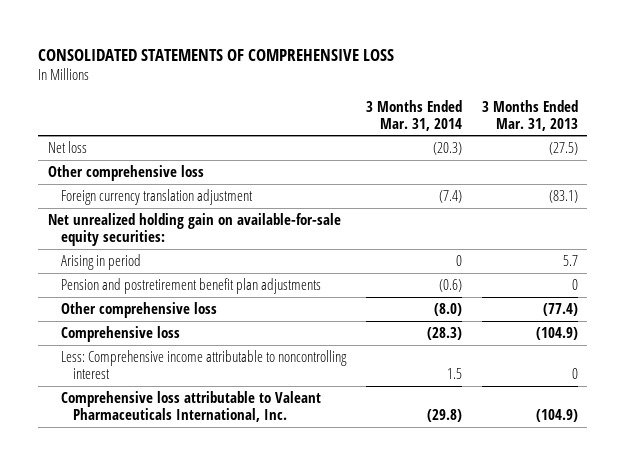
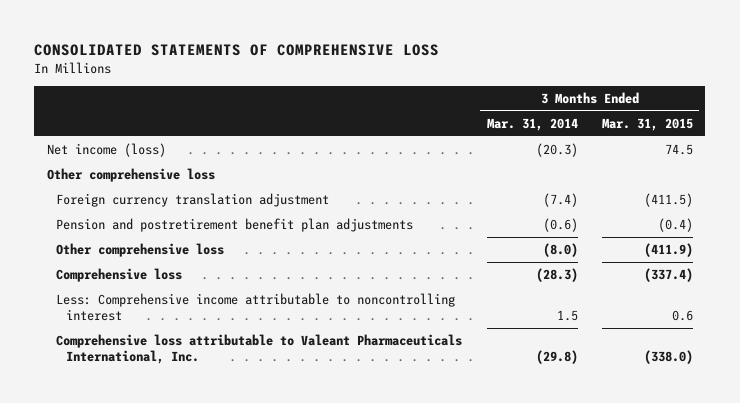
- | 3 Months Ended Mar. 31, 2014 | 3 Months Ended Mar. 31, 2013
+ | 3 Months Ended Mar. 31, 2014 | 3 Months Ended Mar. 31, 2015
- Net loss | (20.3) | (27.5)
+ Net income (loss) | (20.3) | 74.5
- Net unrealized holding gain on available-for-sale equity securities:
- Arising in period | 0 | 5.7

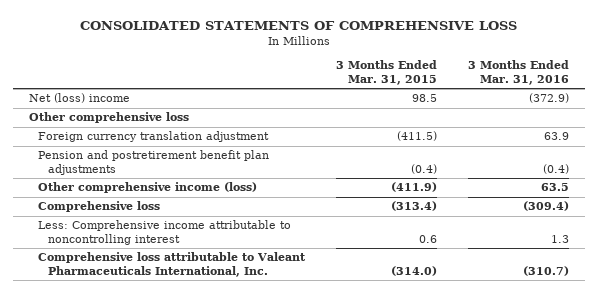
- | 3 Months Ended Mar. 31, 2014 | 3 Months Ended Mar. 31, 2015
+ | 3 Months Ended Mar. 31, 2015 | 3 Months Ended Mar. 31, 2016
- Net income (loss) | (20.3) | 74.5
+ Net (loss) income | 98.5 | (372.9)
- Other comprehensive loss | (8.0) | (411.9)
- Comprehensive loss | (28.3) | (337.4)
+ Other comprehensive income (loss) | (411.9) | 63.5
+ Comprehensive loss | (313.4) | (309.4)
- Comprehensive loss attributable to Valeant Pharmaceuticals International, Inc. | (29.8) | (338.0)
+ Comprehensive loss attributable to Valeant Pharmaceuticals International, Inc. | (314.0) | (310.7)

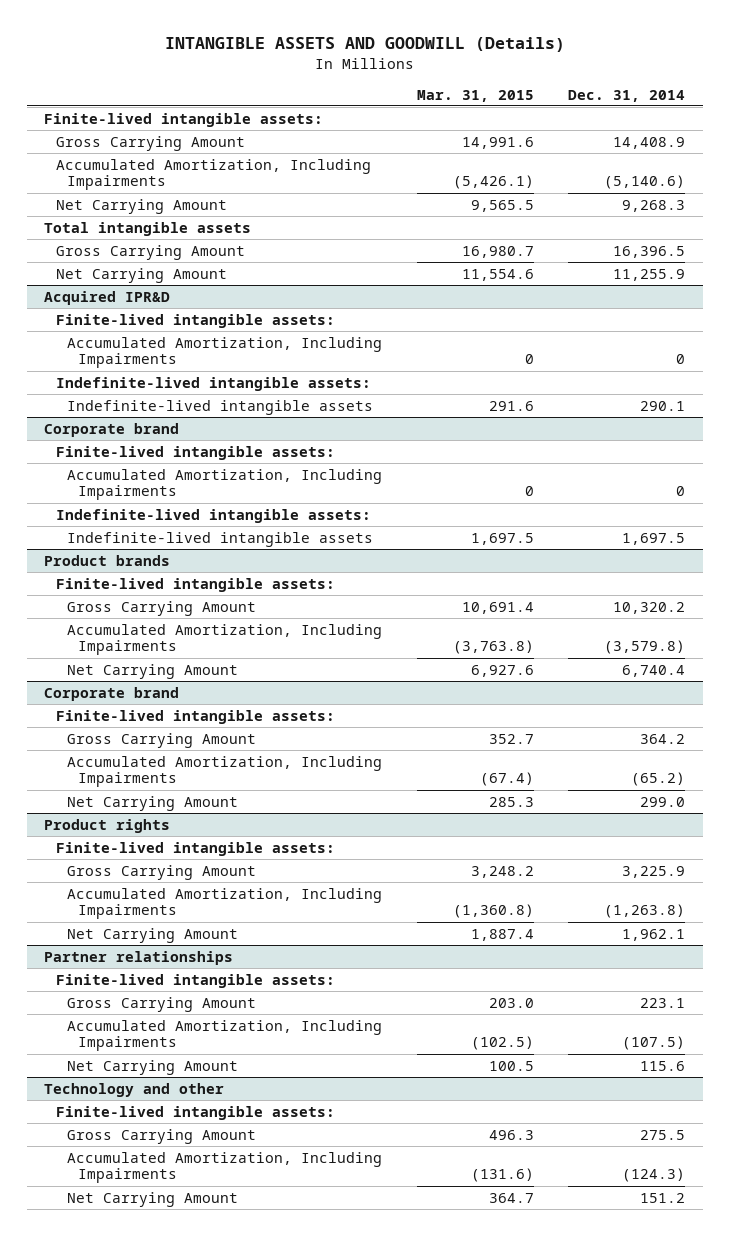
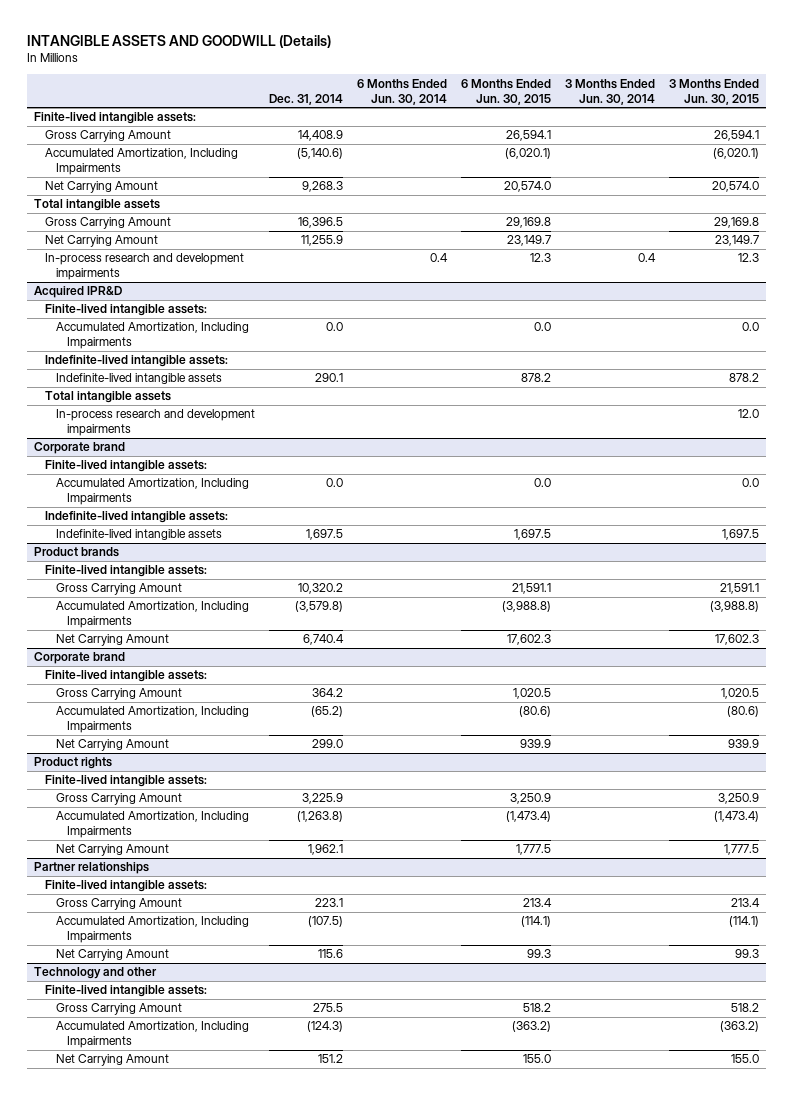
- | Mar. 31, 2015 | Dec. 31, 2014
+ | Dec. 31, 2014 | 6 Months Ended Jun. 30, 2014 | 6 Months Ended Jun. 30, 2015 | 3 Months Ended Jun. 30, 2014 | 3 Months Ended Jun. 30, 2015
+ In-process research and development impairments | | 0.4 | 12.3 | 0.4 | 12.3
@ Acquired IPR&D
- Accumulated Amortization, Including Impairments | 0 | 0
+ Accumulated Amortization, Including Impairments | 0.0 | | 0.0 | | 0.0
+ Total intangible assets
+ In-process research and development impairments | | | | | 12.0
@ Corporate brand
- Accumulated Amortization, Including Impairments | 0 | 0
+ Accumulated Amortization, Including Impairments | 0.0 | | 0.0 | | 0.0

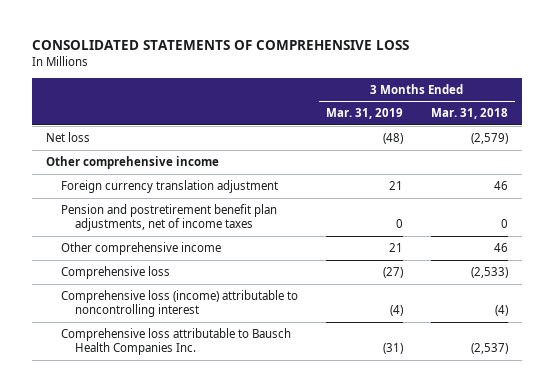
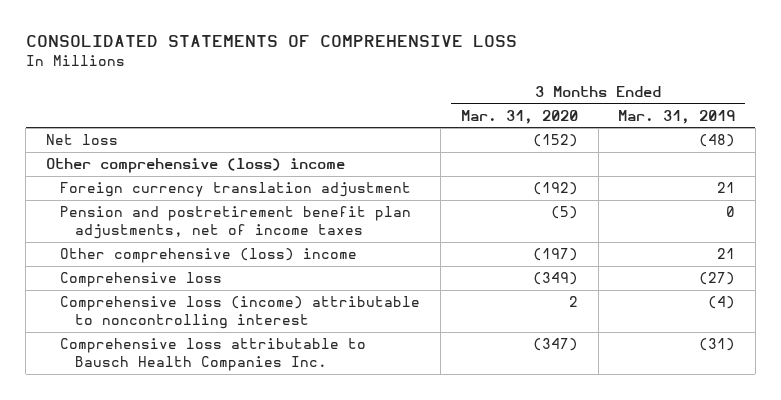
- | 3 Months Ended Mar. 31, 2019 | 3 Months Ended Mar. 31, 2018
+ | 3 Months Ended Mar. 31, 2020 | 3 Months Ended Mar. 31, 2019
- Other comprehensive income
+ Other comprehensive (loss) income
- Other comprehensive income | 21 | 46
+ Other comprehensive (loss) income | (197) | 21

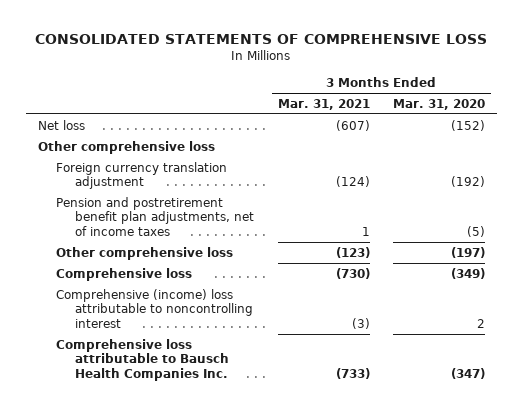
- | 3 Months Ended Mar. 31, 2020 | 3 Months Ended Mar. 31, 2019
+ | 3 Months Ended Mar. 31, 2021 | 3 Months Ended Mar. 31, 2020
- Other comprehensive (loss) income
+ Other comprehensive loss
- Other comprehensive (loss) income | (197) | 21
+ Other comprehensive loss | (123) | (197)
- Comprehensive loss (income) attributable to noncontrolling interest | 2 | (4)
+ Comprehensive (income) loss attributable to noncontrolling interest | (3) | 2

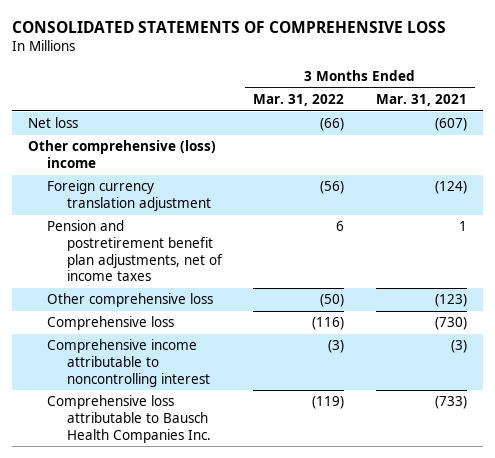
- | 3 Months Ended Mar. 31, 2021 | 3 Months Ended Mar. 31, 2020
+ | 3 Months Ended Mar. 31, 2022 | 3 Months Ended Mar. 31, 2021
- Other comprehensive loss
+ Other comprehensive (loss) income
- Comprehensive (income) loss attributable to noncontrolling interest | (3) | 2
+ Comprehensive income attributable to noncontrolling interest | (3) | (3)

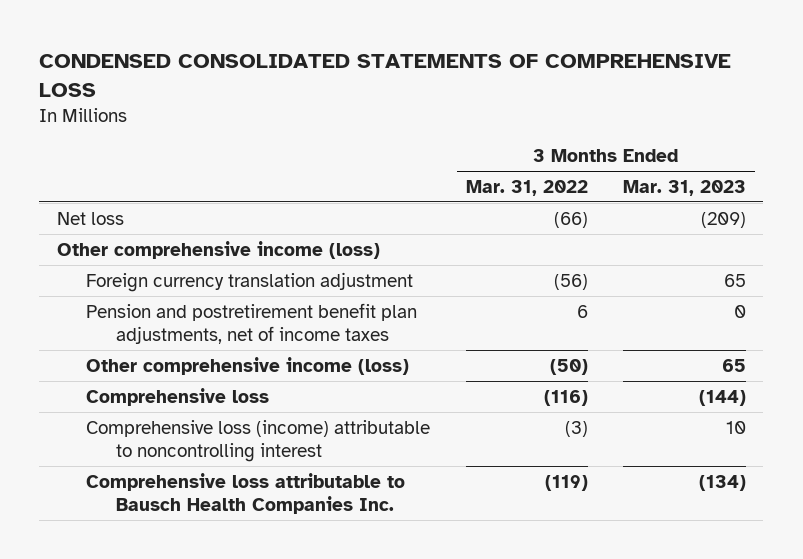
- CONSOLIDATED STATEMENTS OF COMPREHENSIVE LOSS
+ CONDENSED CONSOLIDATED STATEMENTS OF COMPREHENSIVE LOSS
- | 3 Months Ended Mar. 31, 2022 | 3 Months Ended Mar. 31, 2021
+ | 3 Months Ended Mar. 31, 2022 | 3 Months Ended Mar. 31, 2023
- Other comprehensive (loss) income
+ Other comprehensive income (loss)
- Other comprehensive loss | (50) | (123)
+ Other comprehensive income (loss) | (50) | 65
- Comprehensive income attributable to noncontrolling interest | (3) | (3)
+ Comprehensive loss (income) attributable to noncontrolling interest | (3) | 10

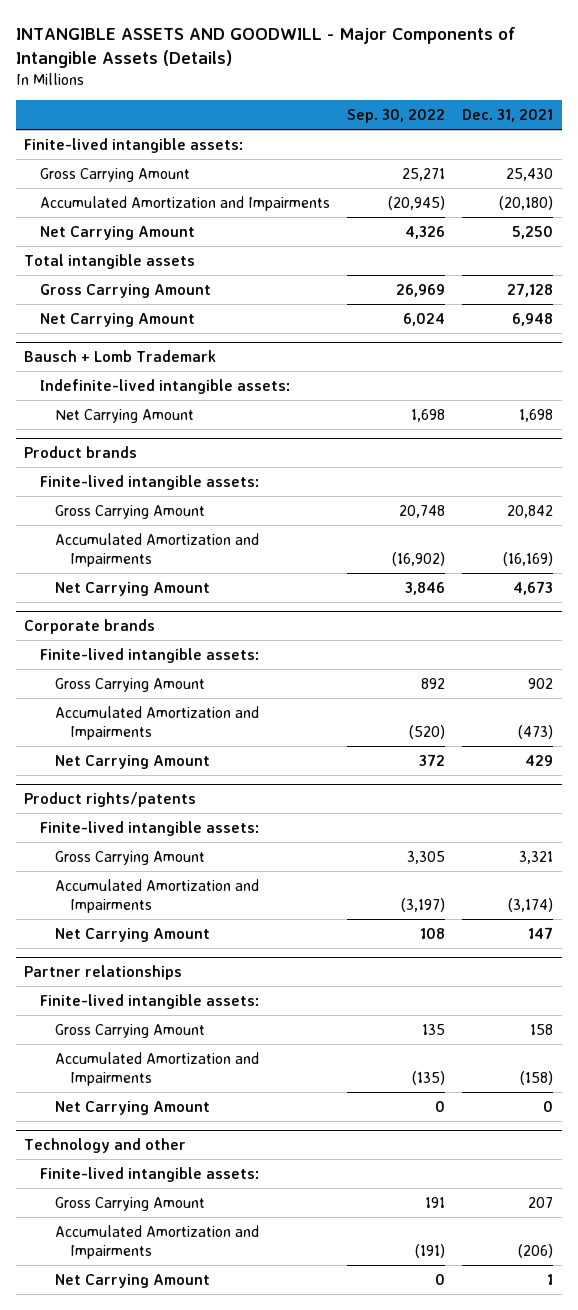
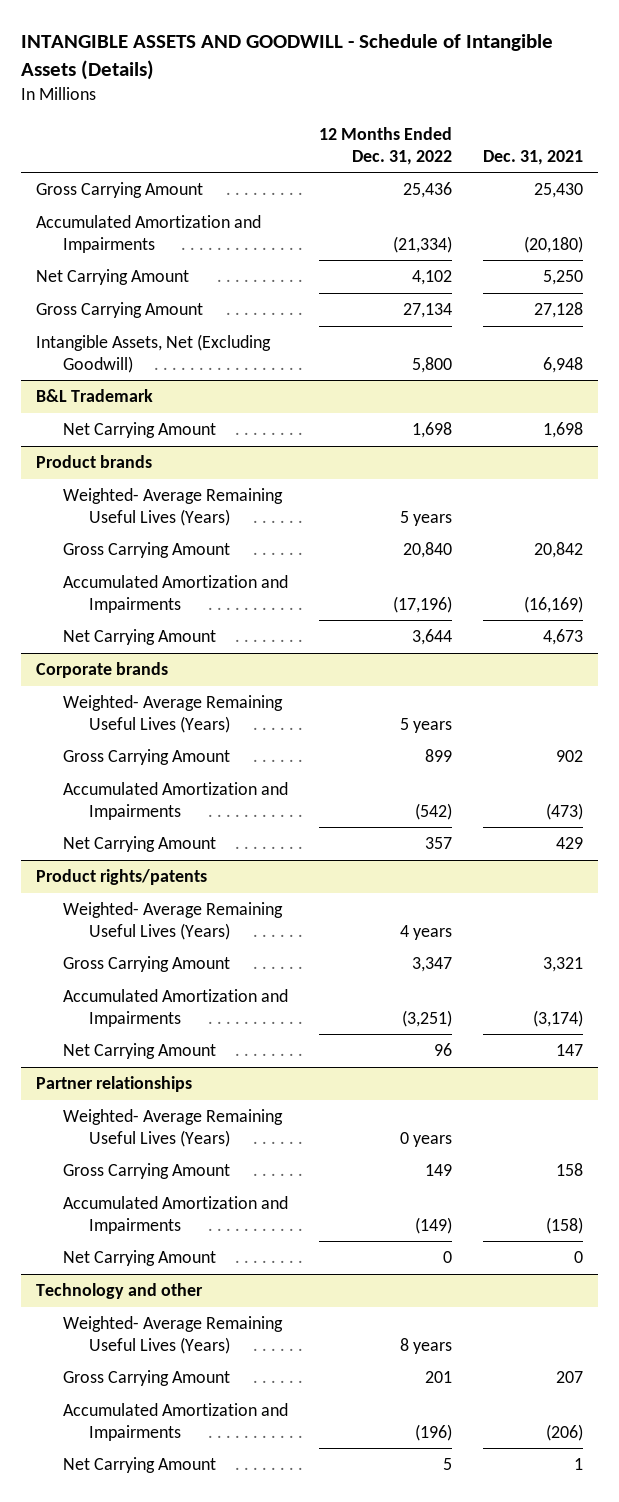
- INTANGIBLE ASSETS AND GOODWILL - Major Components of Intangible Assets (Details)
+ INTANGIBLE ASSETS AND GOODWILL - Schedule of Intangible Assets (Details)
- | Sep. 30, 2022 | Dec. 31, 2021
+ | 12 Months Ended Dec. 31, 2022 | Dec. 31, 2021
- Finite-lived intangible assets:
- Total intangible assets
- Net Carrying Amount | 6,024 | 6,948
- Bausch + Lomb Trademark
- Indefinite-lived intangible assets:
+ Intangible Assets, Net (Excluding Goodwill) | 5,800 | 6,948
+ B&L Trademark
@ Product brands
- Finite-lived intangible assets:
+ Weighted- Average Remaining Useful Lives (Years) | 5 years |
@ Corporate brands
- Finite-lived intangible assets:
+ Weighted- Average Remaining Useful Lives (Years) | 5 years |
@ Product rights/patents
- Finite-lived intangible assets:
+ Weighted- Average Remaining Useful Lives (Years) | 4 years |
@ Partner relationships
- Finite-lived intangible assets:
+ Weighted- Average Remaining Useful Lives (Years) | 0 years |
@ Technology and other
- Finite-lived intangible assets:
+ Weighted- Average Remaining Useful Lives (Years) | 8 years |

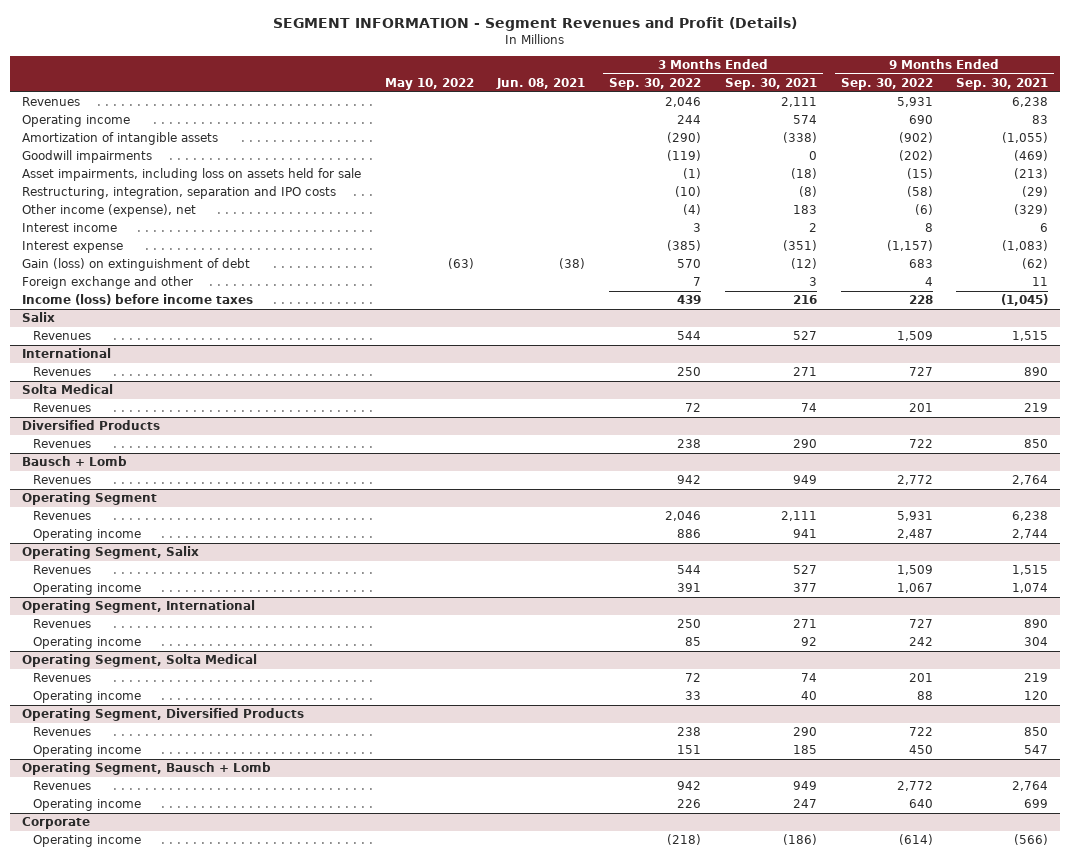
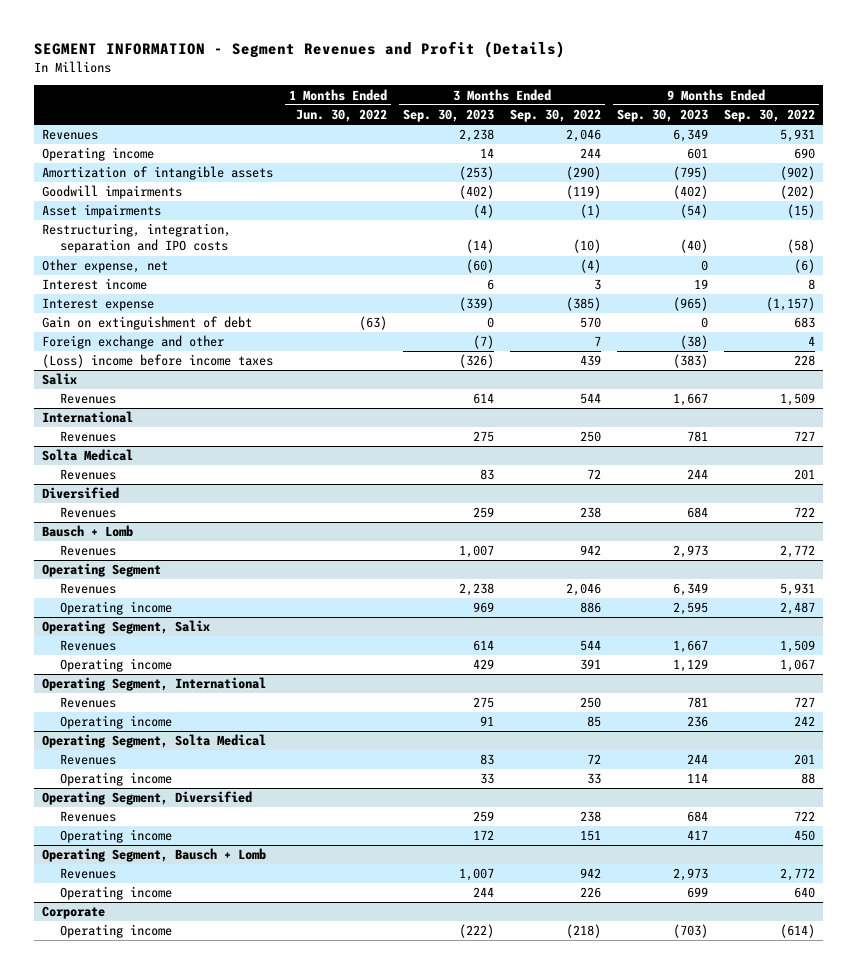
- | May 10, 2022 | Jun. 08, 2021 | 3 Months Ended Sep. 30, 2022 | 3 Months Ended Sep. 30, 2021 | 9 Months Ended Sep. 30, 2022 | 9 Months Ended Sep. 30, 2021
+ | 1 Months Ended Jun. 30, 2022 | 3 Months Ended Sep. 30, 2023 | 3 Months Ended Sep. 30, 2022 | 9 Months Ended Sep. 30, 2023 | 9 Months Ended Sep. 30, 2022
- Asset impairments, including loss on assets held for sale | | | (1) | (18) | (15) | (213)
+ Asset impairments | | (4) | (1) | (54) | (15)
- Other income (expense), net | | | (4) | 183 | (6) | (329)
+ Other expense, net | | (60) | (4) | 0 | (6)
- Gain (loss) on extinguishment of debt | (63) | (38) | 570 | (12) | 683 | (62)
+ Gain on extinguishment of debt | (63) | 0 | 570 | 0 | 683
- Income (loss) before income taxes | | | 439 | 216 | 228 | (1,045)
+ (Loss) income before income taxes | | (326) | 439 | (383) | 228
- Diversified Products
+ Diversified
- Operating Segment, Diversified Products
+ Operating Segment, Diversified

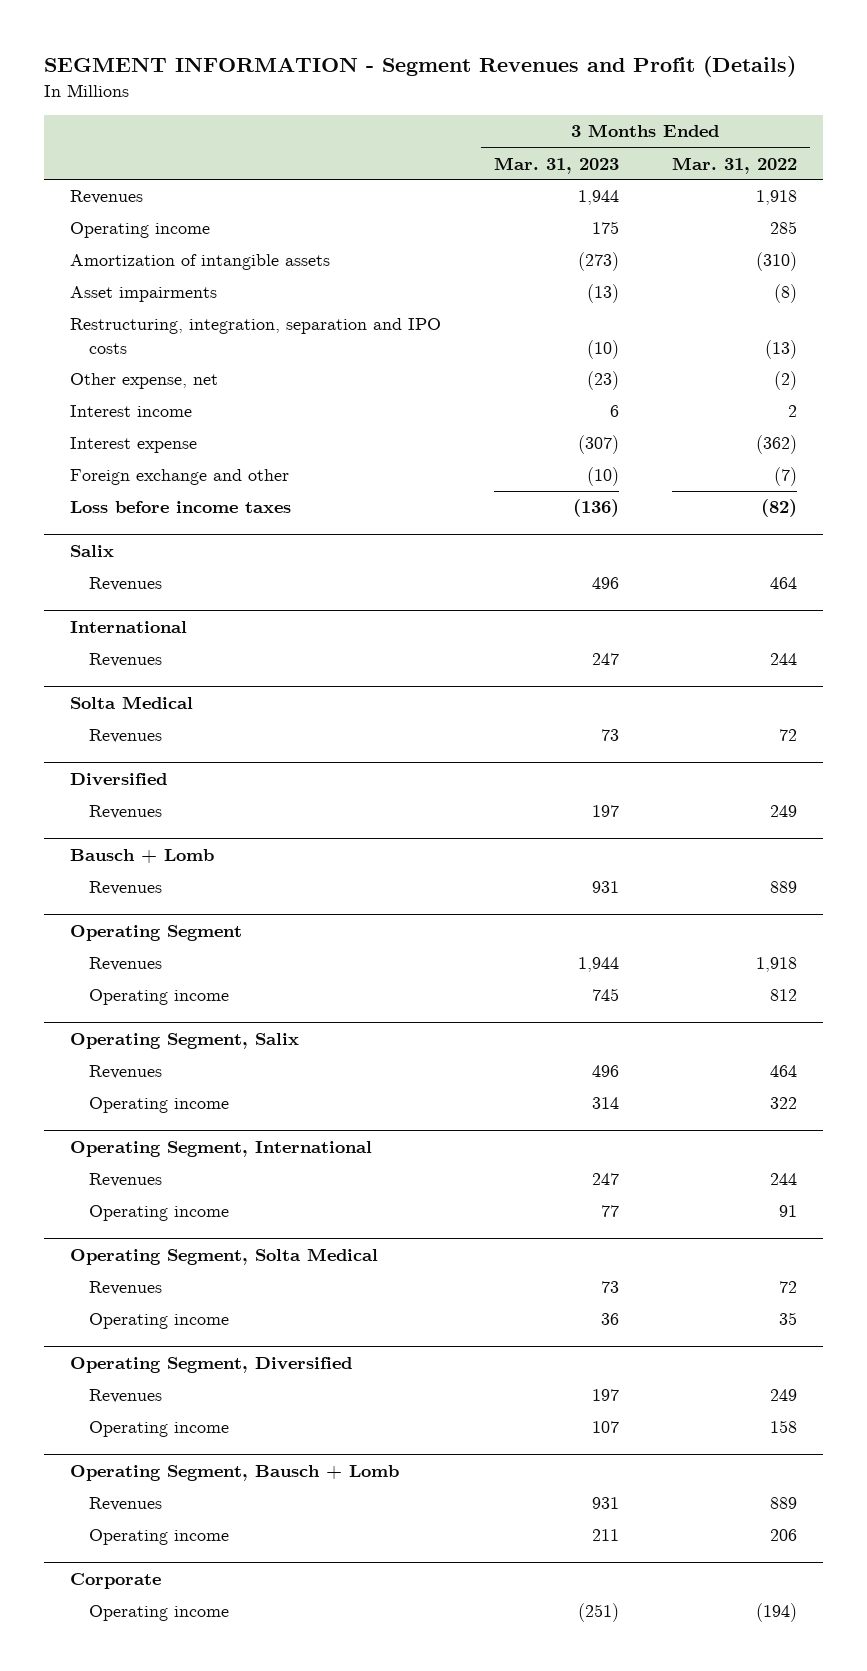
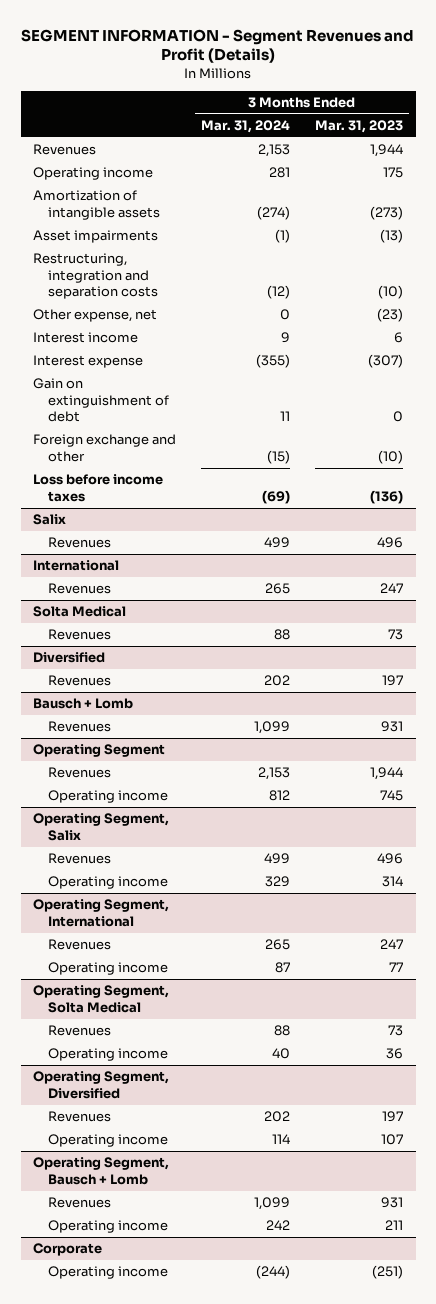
- | 3 Months Ended Mar. 31, 2023 | 3 Months Ended Mar. 31, 2022
+ | 3 Months Ended Mar. 31, 2024 | 3 Months Ended Mar. 31, 2023
- Restructuring, integration, separation and IPO costs | (10) | (13)
+ Restructuring, integration and separation costs | (12) | (10)
+ Gain on extinguishment of debt | 11 | 0

